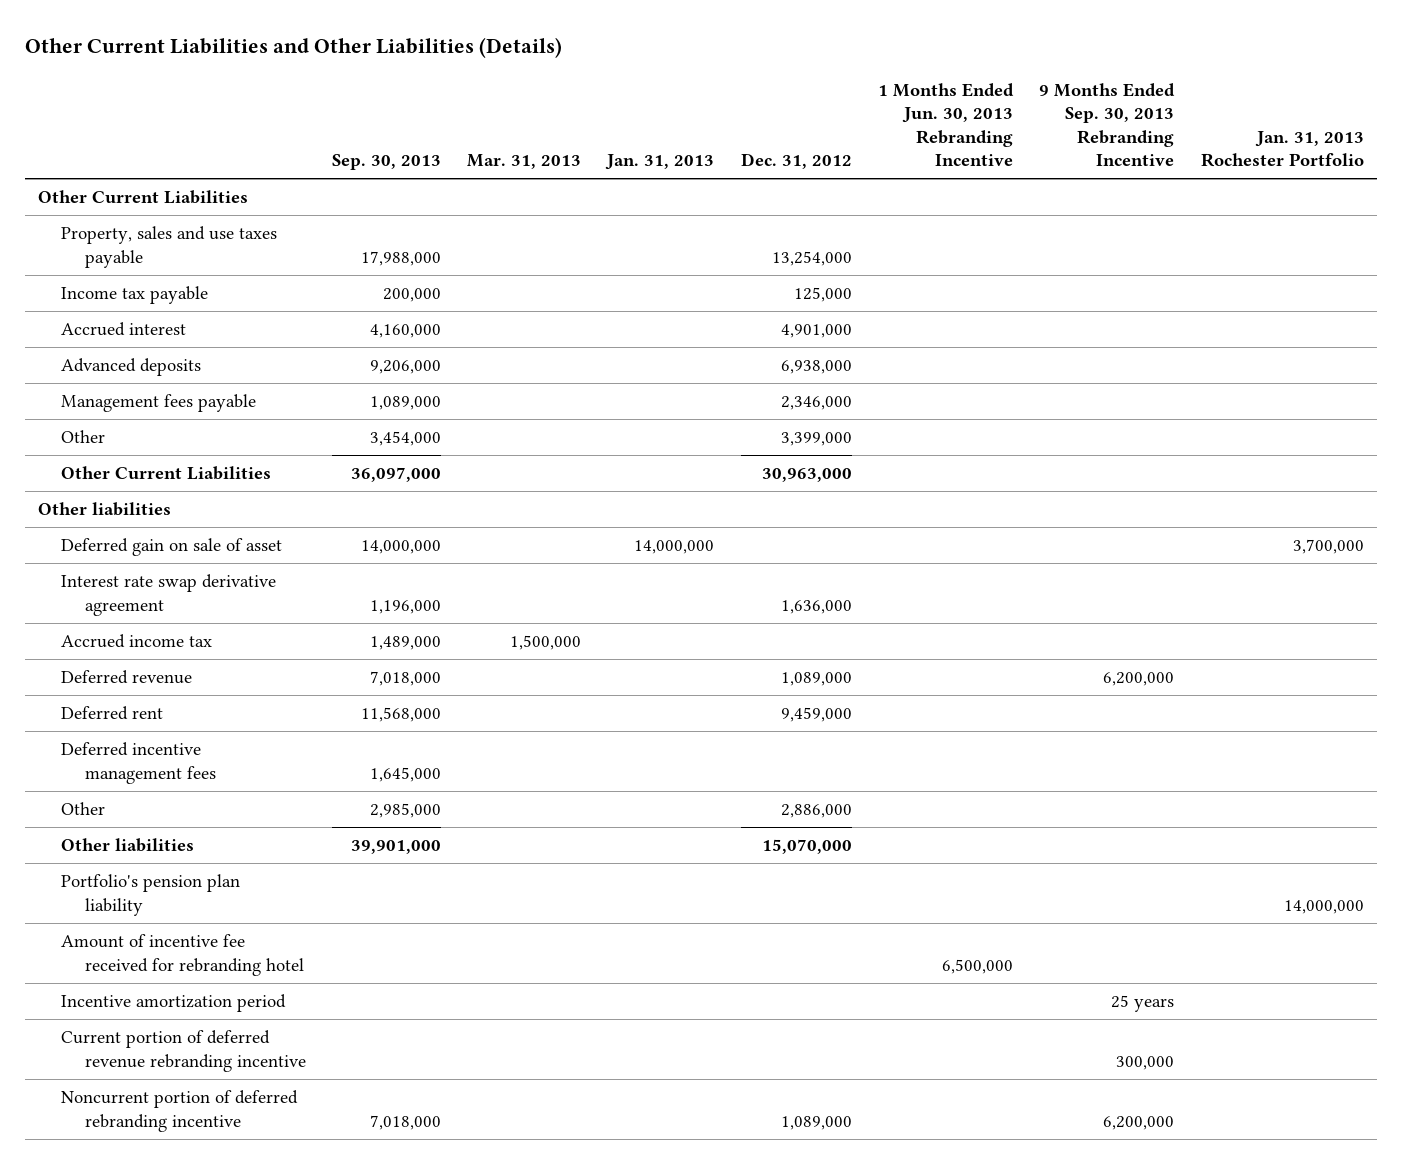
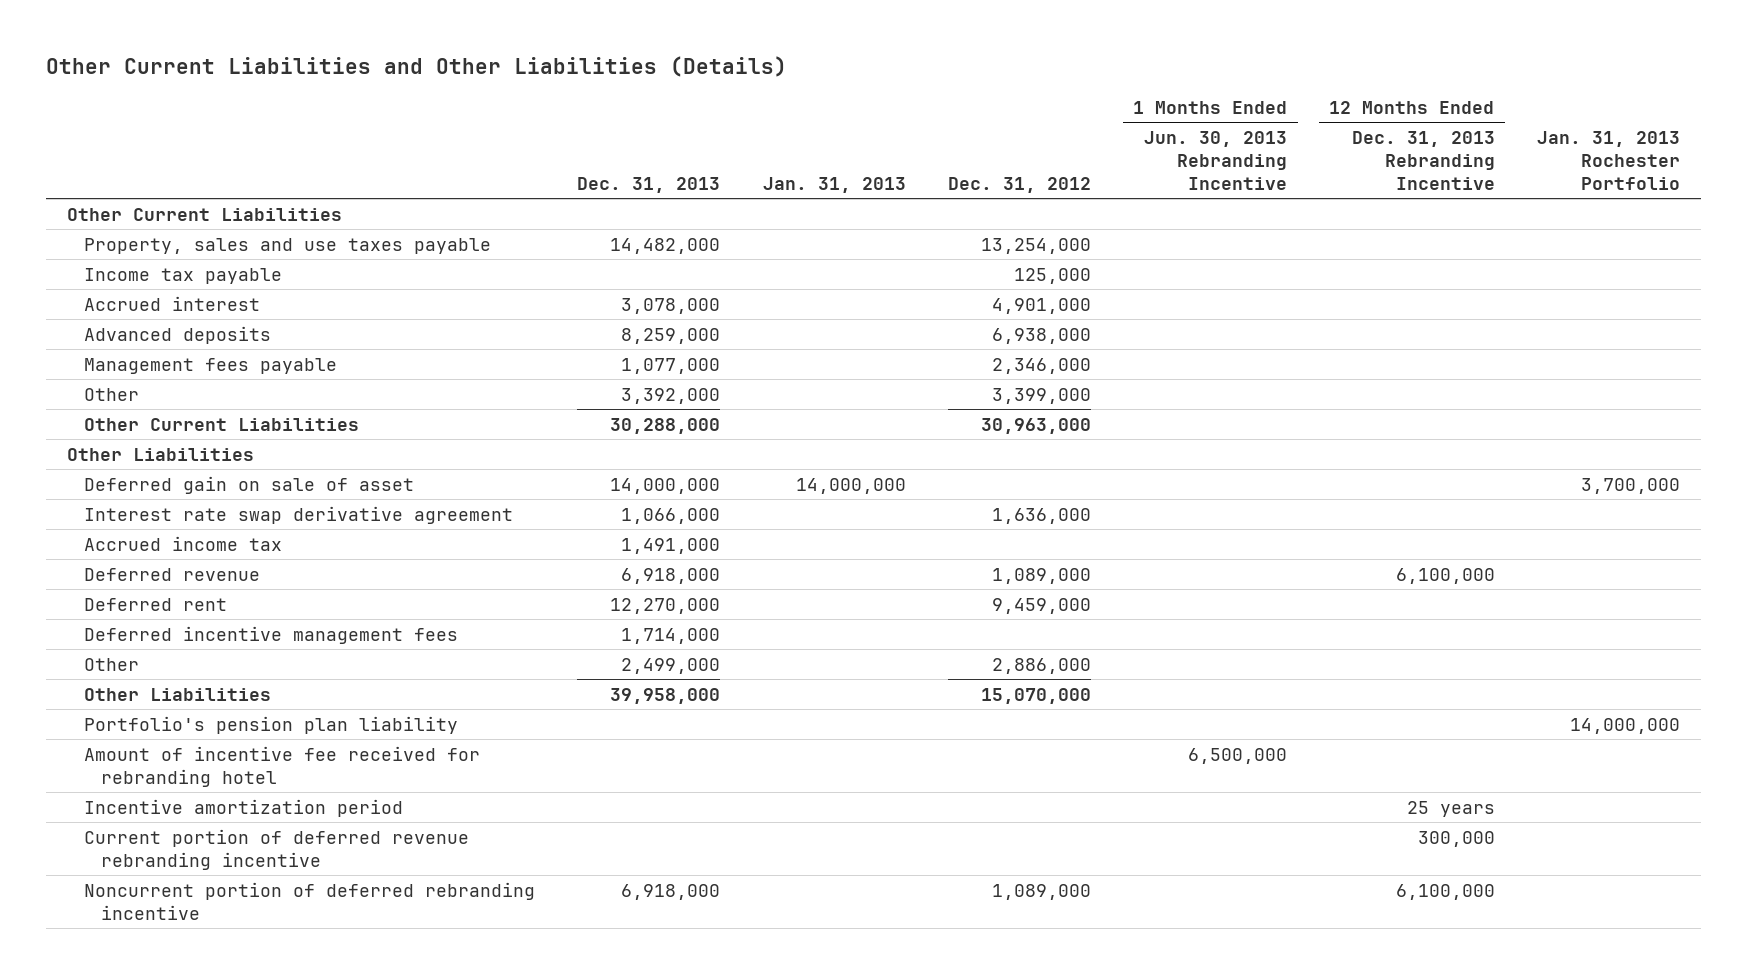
- | Sep. 30, 2013 | Mar. 31, 2013 | Jan. 31, 2013 | Dec. 31, 2012 | 1 Months Ended Jun. 30, 2013 Rebranding Incentive | 9 Months Ended Sep. 30, 2013 Rebranding Incentive | Jan. 31, 2013 Rochester Portfolio
+ | Dec. 31, 2013 | Jan. 31, 2013 | Dec. 31, 2012 | 1 Months Ended Jun. 30, 2013 Rebranding Incentive | 12 Months Ended Dec. 31, 2013 Rebranding Incentive | Jan. 31, 2013 Rochester Portfolio
- Other liabilities
+ Other Liabilities
- Other liabilities | 39,901,000 | | | 15,070,000 | | |
+ Other Liabilities | 39,958,000 | | 15,070,000 | | |

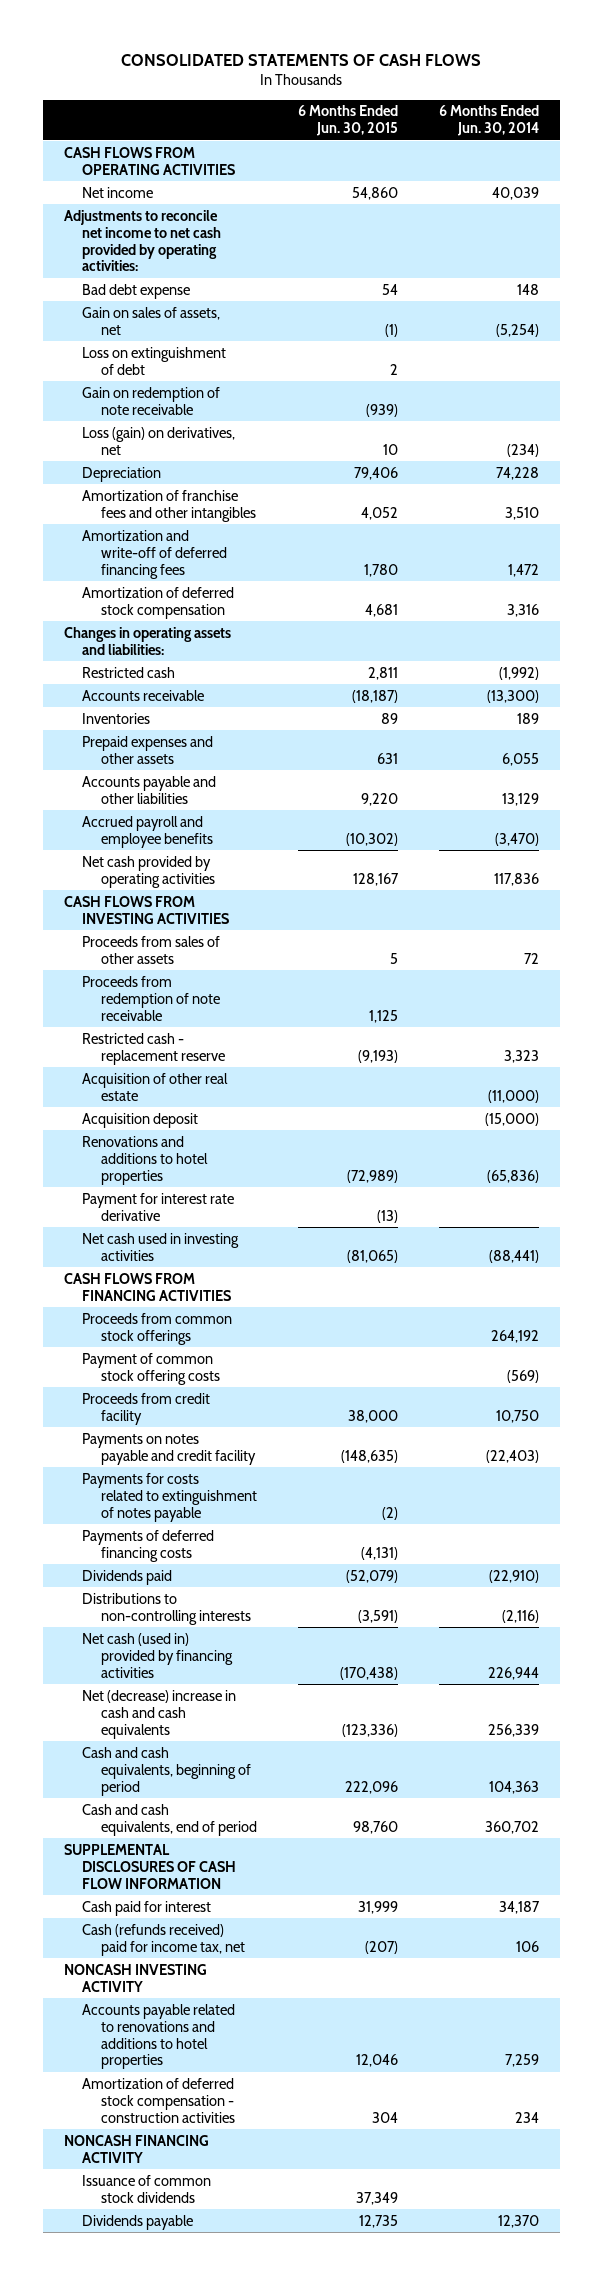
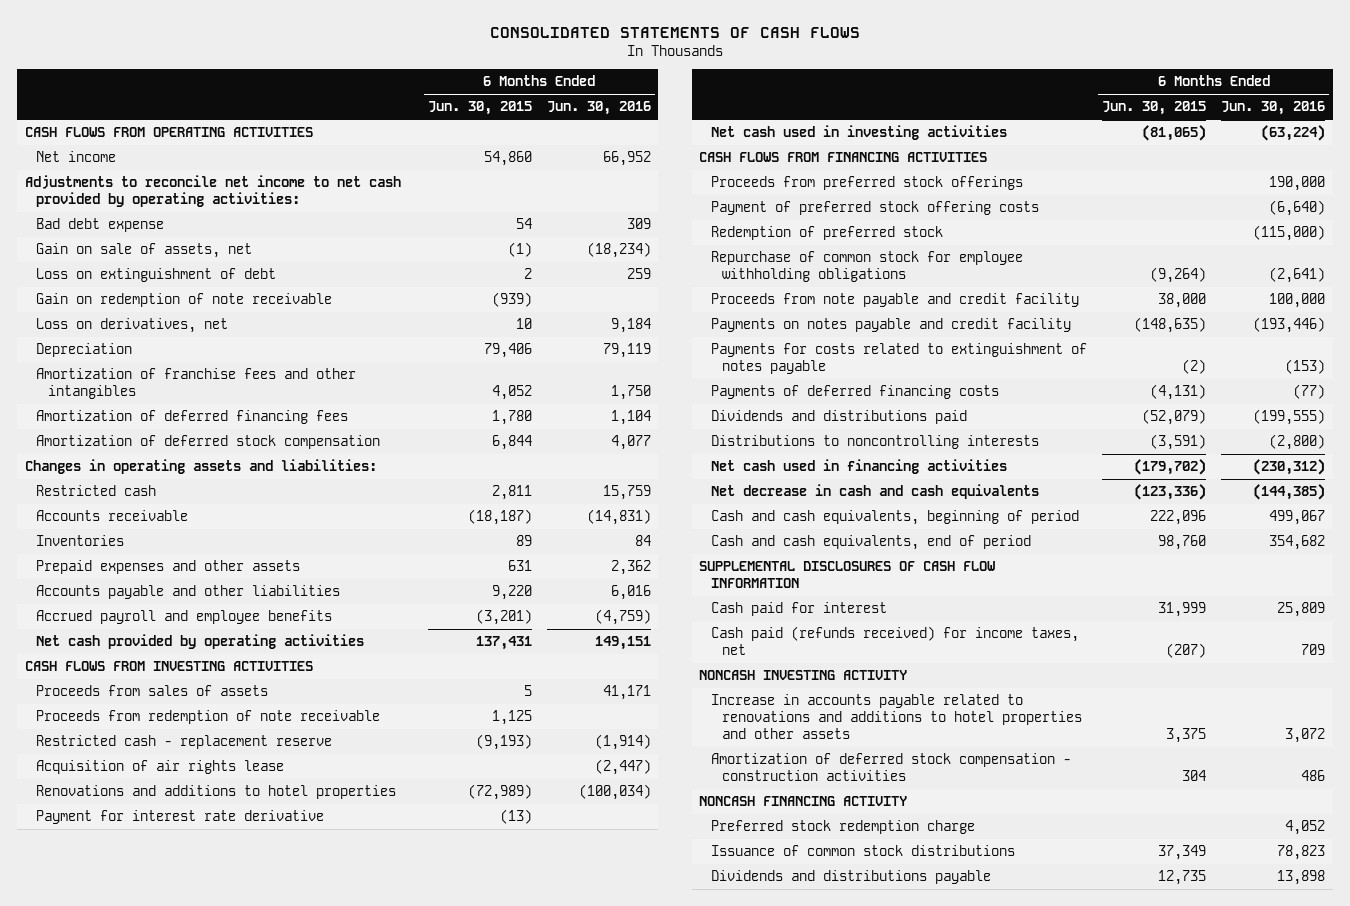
- | 6 Months Ended Jun. 30, 2015 | 6 Months Ended Jun. 30, 2014
+ | 6 Months Ended Jun. 30, 2015 | 6 Months Ended Jun. 30, 2016
- Gain on sales of assets, net | (1) | (5,254)
+ Gain on sale of assets, net | (1) | (18,234)
- Loss (gain) on derivatives, net | 10 | (234)
+ Loss on derivatives, net | 10 | 9,184
- Amortization and write-off of deferred financing fees | 1,780 | 1,472
- Amortization of deferred stock compensation | 4,681 | 3,316
+ Amortization of deferred financing fees | 1,780 | 1,104
+ Amortization of deferred stock compensation | 6,844 | 4,077
- Accrued payroll and employee benefits | (10,302) | (3,470)
- Net cash provided by operating activities | 128,167 | 117,836
+ Accrued payroll and employee benefits | (3,201) | (4,759)
+ Net cash provided by operating activities | 137,431 | 149,151
- Proceeds from sales of other assets | 5 | 72
+ Proceeds from sales of assets | 5 | 41,171
- Acquisition of other real estate | | (11,000)
- Acquisition deposit | | (15,000)
+ Acquisition of air rights lease | | (2,447)
- Proceeds from common stock offerings | | 264,192
- Payment of common stock offering costs | | (569)
- Proceeds from credit facility | 38,000 | 10,750
+ Proceeds from preferred stock offerings | | 190,000
+ Payment of preferred stock offering costs | | (6,640)
+ Redemption of preferred stock | | (115,000)
+ Repurchase of common stock for employee withholding obligations | (9,264) | (2,641)
+ Proceeds from note payable and credit facility | 38,000 | 100,000
- Dividends paid | (52,079) | (22,910)
- Distributions to non-controlling interests | (3,591) | (2,116)
- Net cash (used in) provided by financing activities | (170,438) | 226,944
- Net (decrease) increase in cash and cash equivalents | (123,336) | 256,339
+ Dividends and distributions paid | (52,079) | (199,555)
+ Distributions to noncontrolling interests | (3,591) | (2,800)
+ Net cash used in financing activities | (179,702) | (230,312)
+ Net decrease in cash and cash equivalents | (123,336) | (144,385)
- Cash (refunds received) paid for income tax, net | (207) | 106
+ Cash paid (refunds received) for income taxes, net | (207) | 709
- Accounts payable related to renovations and additions to hotel properties | 12,046 | 7,259
+ Increase in accounts payable related to renovations and additions to hotel properties and other assets | 3,375 | 3,072
- Issuance of common stock dividends | 37,349 |
- Dividends payable | 12,735 | 12,370
+ Preferred stock redemption charge | | 4,052
+ Issuance of common stock distributions | 37,349 | 78,823
+ Dividends and distributions payable | 12,735 | 13,898

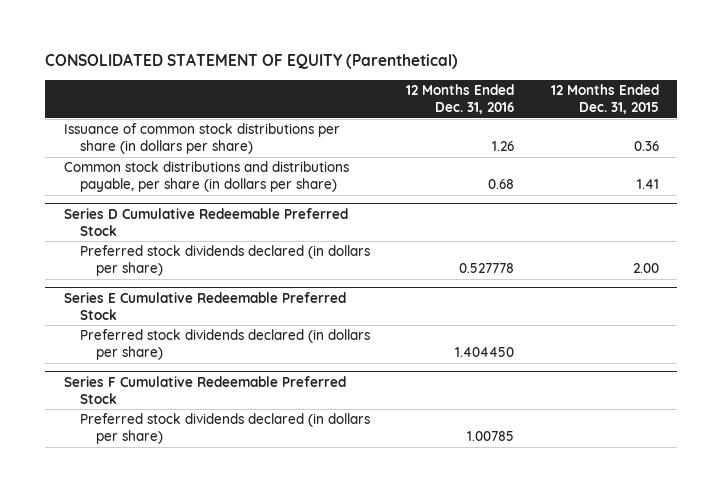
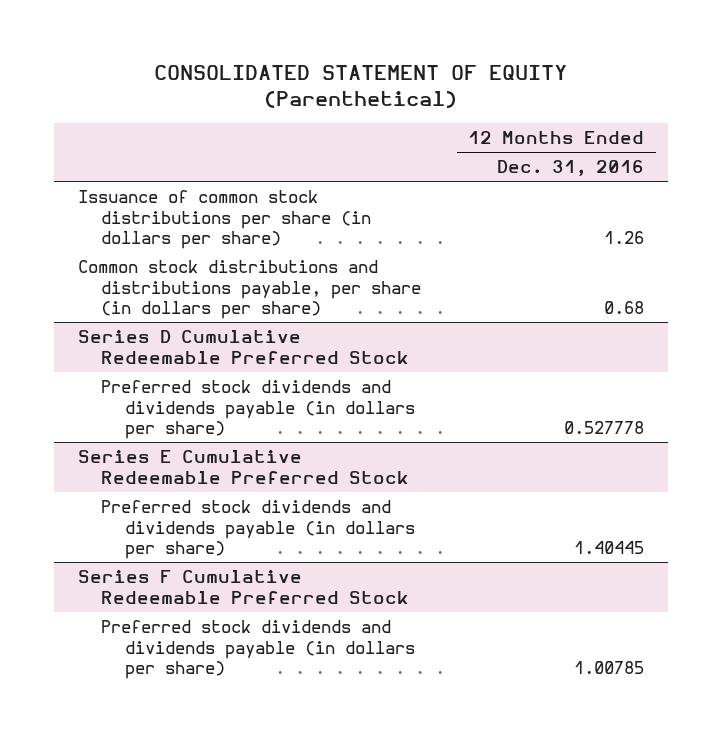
- | 12 Months Ended Dec. 31, 2016 | 12 Months Ended Dec. 31, 2015
+ | 12 Months Ended Dec. 31, 2016
@ Series D Cumulative Redeemable Preferred Stock
- Preferred stock dividends declared (in dollars per share) | 0.527778 | 2.00
+ Preferred stock dividends and dividends payable (in dollars per share) | 0.527778
@ Series E Cumulative Redeemable Preferred Stock
- Preferred stock dividends declared (in dollars per share) | 1.404450 |
+ Preferred stock dividends and dividends payable (in dollars per share) | 1.40445
@ Series F Cumulative Redeemable Preferred Stock
- Preferred stock dividends declared (in dollars per share) | 1.00785 |
+ Preferred stock dividends and dividends payable (in dollars per share) | 1.00785

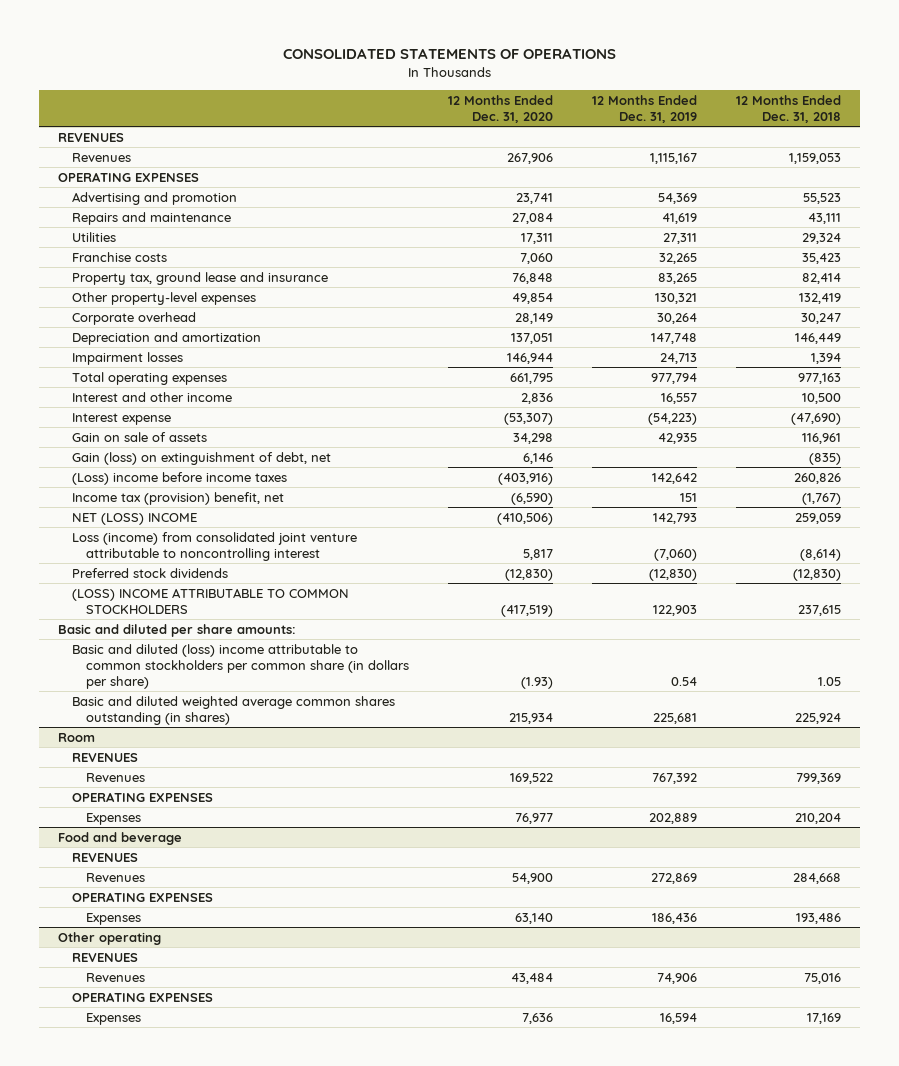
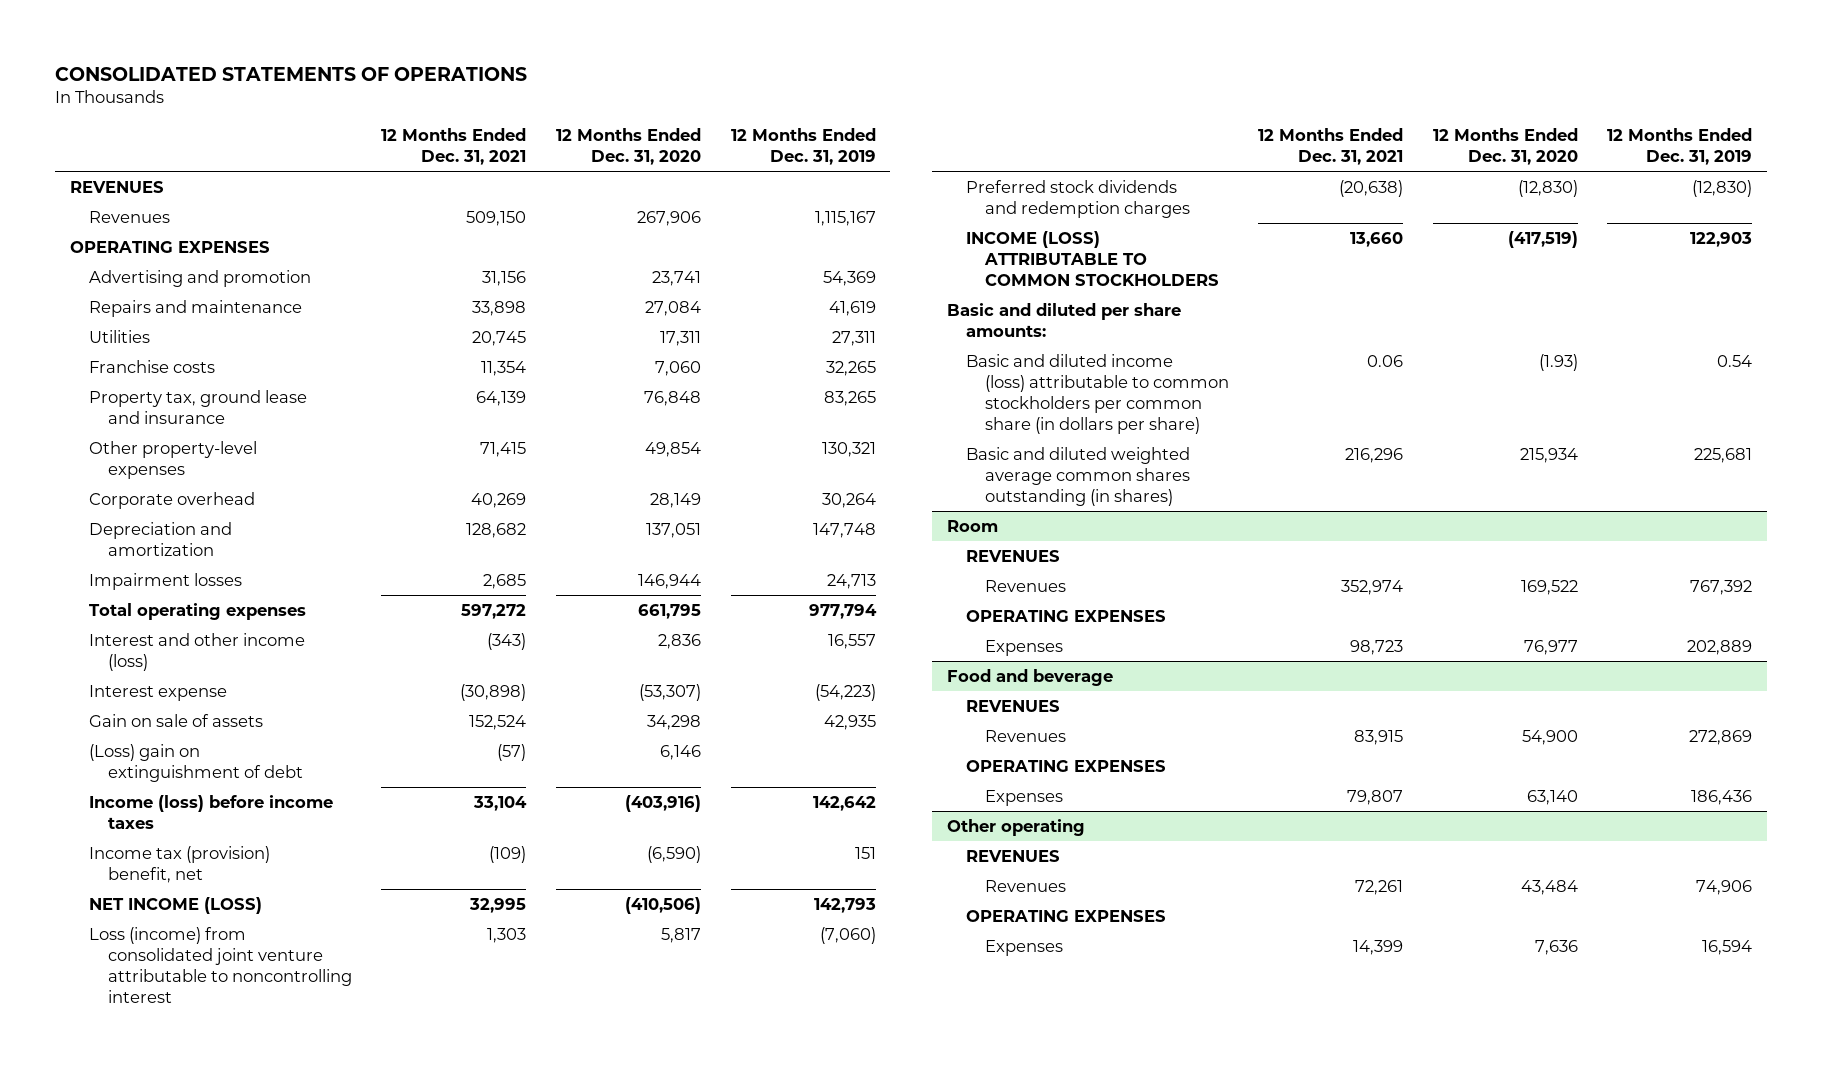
- | 12 Months Ended Dec. 31, 2020 | 12 Months Ended Dec. 31, 2019 | 12 Months Ended Dec. 31, 2018
+ | 12 Months Ended Dec. 31, 2021 | 12 Months Ended Dec. 31, 2020 | 12 Months Ended Dec. 31, 2019
- Interest and other income | 2,836 | 16,557 | 10,500
+ Interest and other income (loss) | (343) | 2,836 | 16,557
- Gain (loss) on extinguishment of debt, net | 6,146 | | (835)
- (Loss) income before income taxes | (403,916) | 142,642 | 260,826
+ (Loss) gain on extinguishment of debt | (57) | 6,146 |
+ Income (loss) before income taxes | 33,104 | (403,916) | 142,642
- NET (LOSS) INCOME | (410,506) | 142,793 | 259,059
+ NET INCOME (LOSS) | 32,995 | (410,506) | 142,793
- Preferred stock dividends | (12,830) | (12,830) | (12,830)
- (LOSS) INCOME ATTRIBUTABLE TO COMMON STOCKHOLDERS | (417,519) | 122,903 | 237,615
+ Preferred stock dividends and redemption charges | (20,638) | (12,830) | (12,830)
+ INCOME (LOSS) ATTRIBUTABLE TO COMMON STOCKHOLDERS | 13,660 | (417,519) | 122,903
- Basic and diluted (loss) income attributable to common stockholders per common share (in dollars per share) | (1.93) | 0.54 | 1.05
+ Basic and diluted income (loss) attributable to common stockholders per common share (in dollars per share) | 0.06 | (1.93) | 0.54

